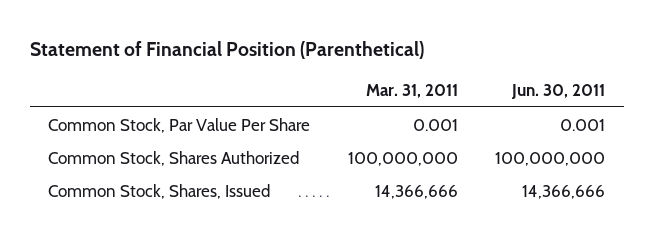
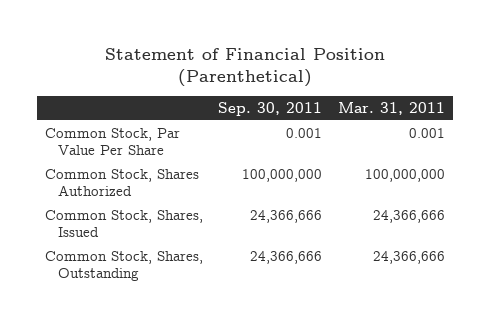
- | Mar. 31, 2011 | Jun. 30, 2011
+ | Sep. 30, 2011 | Mar. 31, 2011
- Common Stock, Shares, Issued | 14,366,666 | 14,366,666
+ Common Stock, Shares, Issued | 24,366,666 | 24,366,666
+ Common Stock, Shares, Outstanding | 24,366,666 | 24,366,666

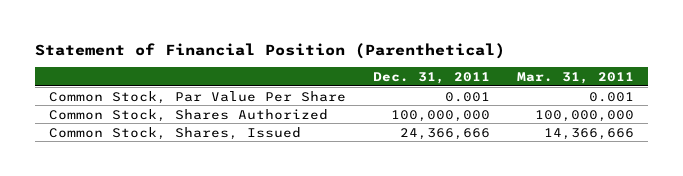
- | Sep. 30, 2011 | Mar. 31, 2011
+ | Dec. 31, 2011 | Mar. 31, 2011
- Common Stock, Shares, Issued | 24,366,666 | 24,366,666
- Common Stock, Shares, Outstanding | 24,366,666 | 24,366,666
+ Common Stock, Shares, Issued | 24,366,666 | 14,366,666

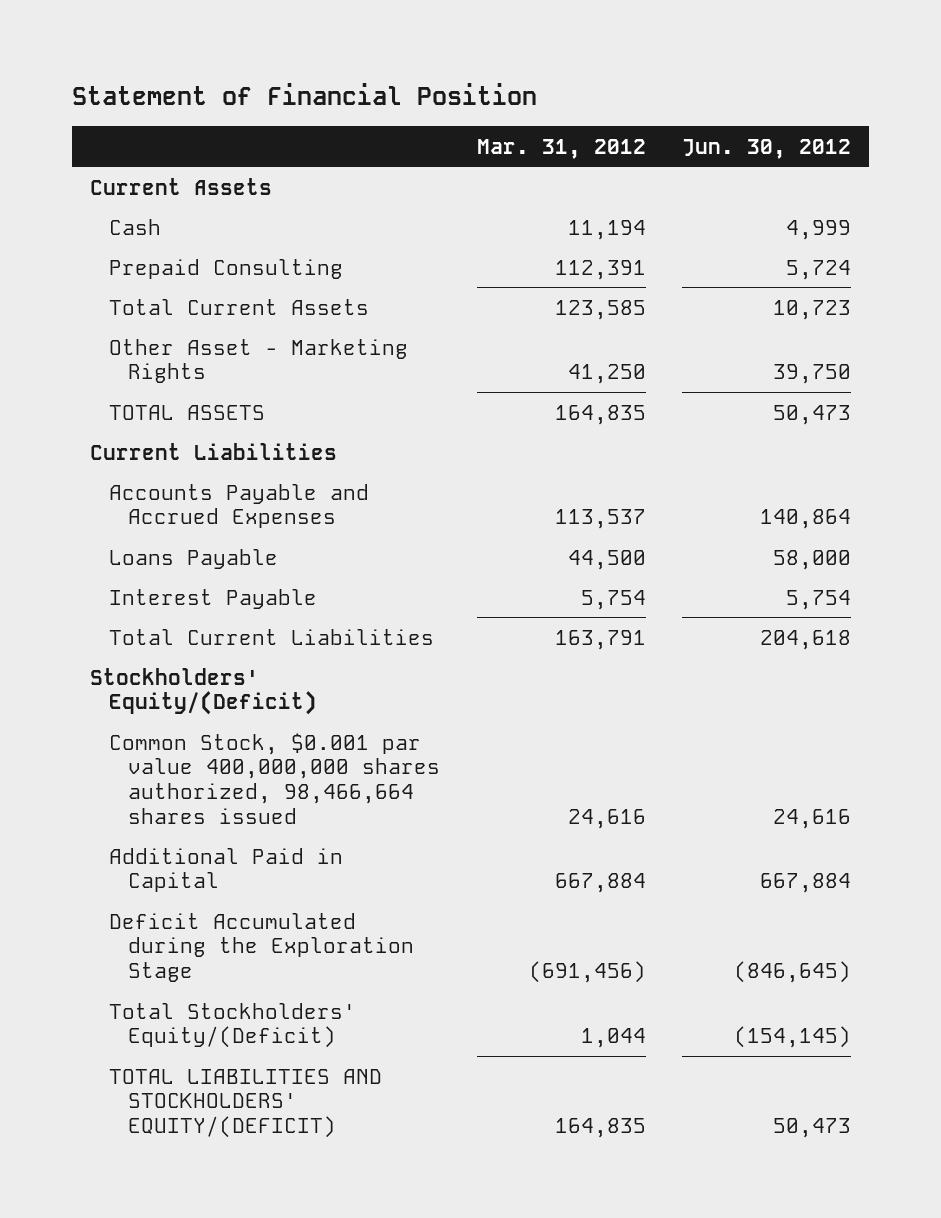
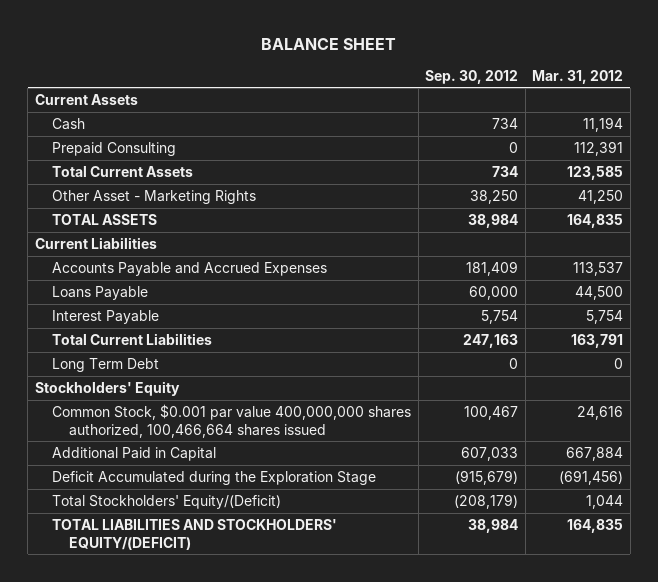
- Statement of Financial Position
+ BALANCE SHEET
- | Mar. 31, 2012 | Jun. 30, 2012
+ | Sep. 30, 2012 | Mar. 31, 2012
- Stockholders' Equity/(Deficit)
- Common Stock, $0.001 par value 400,000,000 shares authorized, 98,466,664 shares issued | 24,616 | 24,616
+ Long Term Debt | 0 | 0
+ Stockholders' Equity
+ Common Stock, $0.001 par value 400,000,000 shares authorized, 100,466,664 shares issued | 100,467 | 24,616

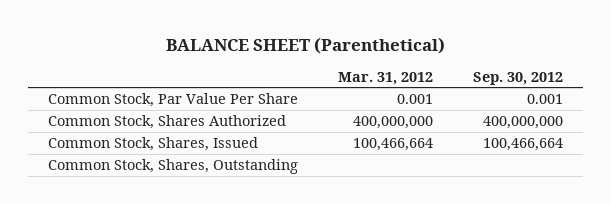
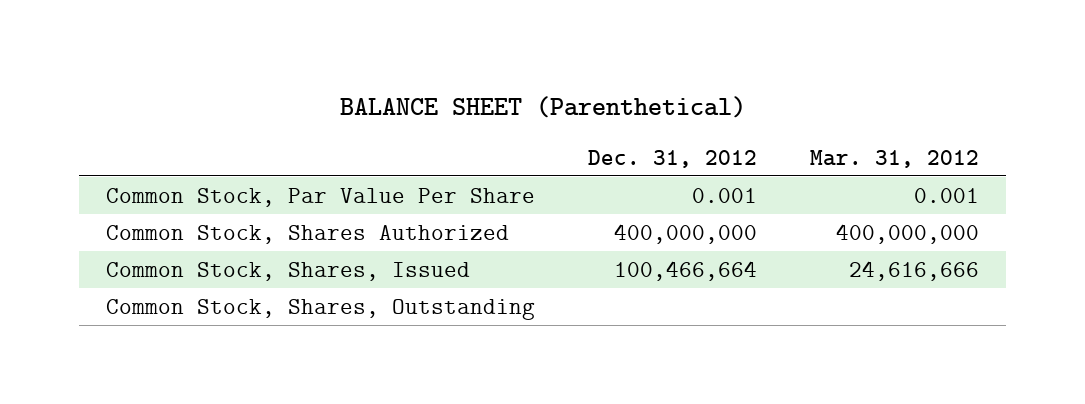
- | Mar. 31, 2012 | Sep. 30, 2012
+ | Dec. 31, 2012 | Mar. 31, 2012
- Common Stock, Shares, Issued | 100,466,664 | 100,466,664
+ Common Stock, Shares, Issued | 100,466,664 | 24,616,666

